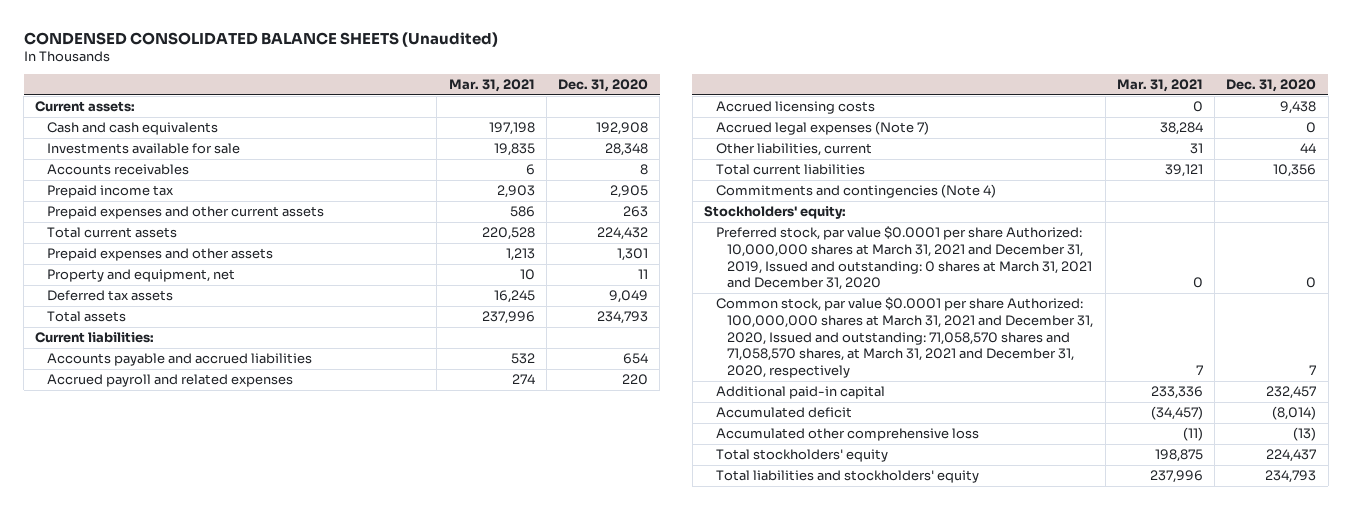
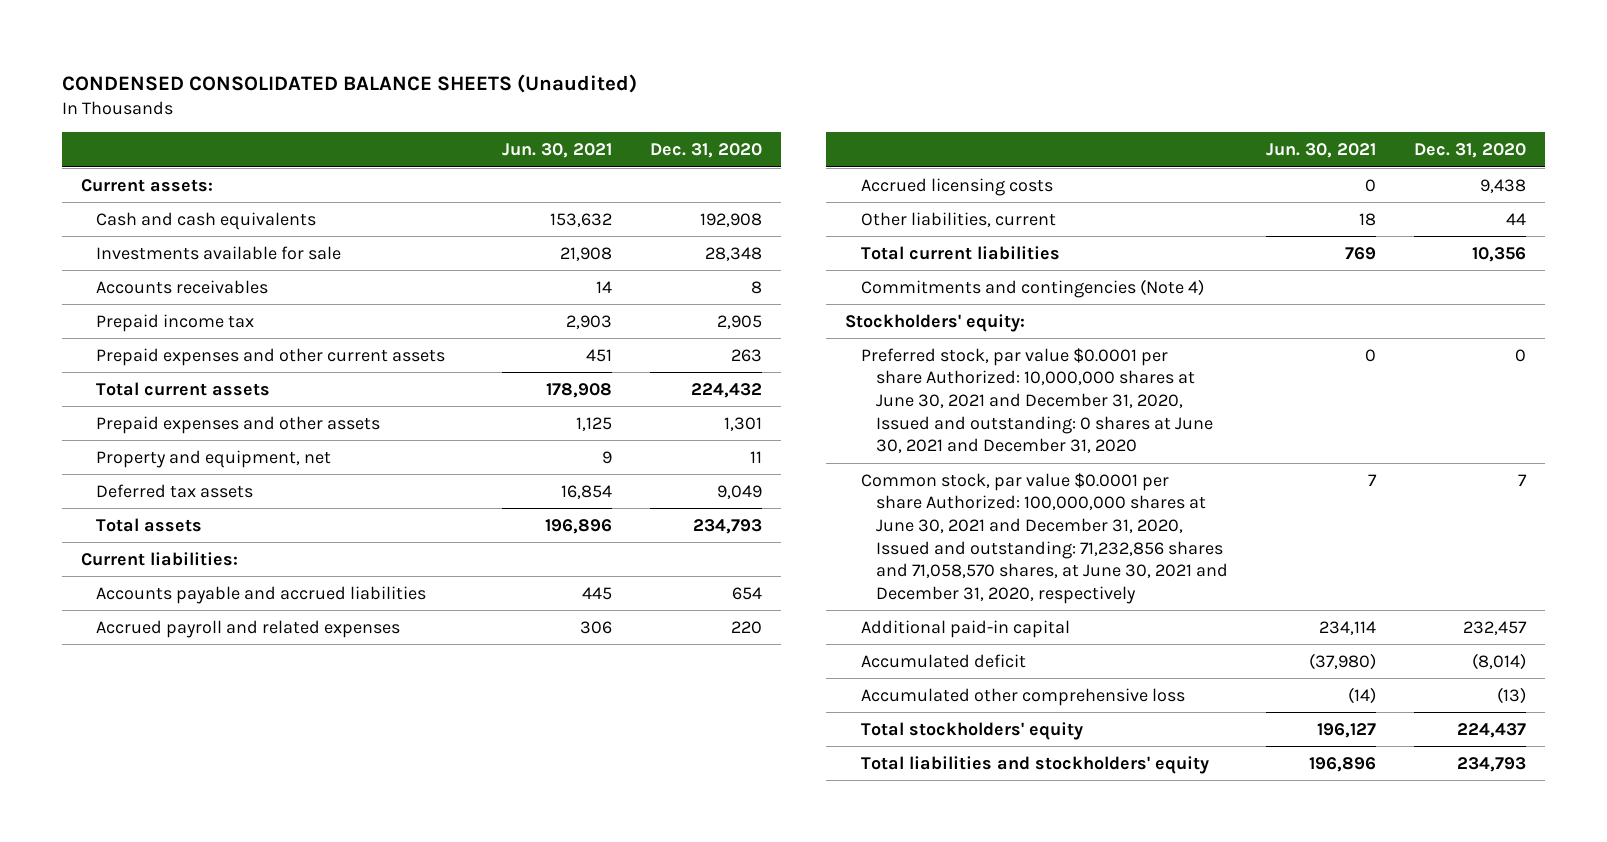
- | Mar. 31, 2021 | Dec. 31, 2020
+ | Jun. 30, 2021 | Dec. 31, 2020
- Accrued legal expenses (Note 7) | 38,284 | 0
- Preferred stock, par value $0.0001 per share Authorized: 10,000,000 shares at March 31, 2021 and December 31, 2019, Issued and outstanding: 0 shares at March 31, 2021 and December 31, 2020 | 0 | 0
- Common stock, par value $0.0001 per share Authorized: 100,000,000 shares at March 31, 2021 and December 31, 2020, Issued and outstanding: 71,058,570 shares and 71,058,570 shares, at March 31, 2021 and December 31, 2020, respectively | 7 | 7
+ Preferred stock, par value $0.0001 per share Authorized: 10,000,000 shares at June 30, 2021 and December 31, 2020, Issued and outstanding: 0 shares at June 30, 2021 and December 31, 2020 | 0 | 0
+ Common stock, par value $0.0001 per share Authorized: 100,000,000 shares at June 30, 2021 and December 31, 2020, Issued and outstanding: 71,232,856 shares and 71,058,570 shares, at June 30, 2021 and December 31, 2020, respectively | 7 | 7

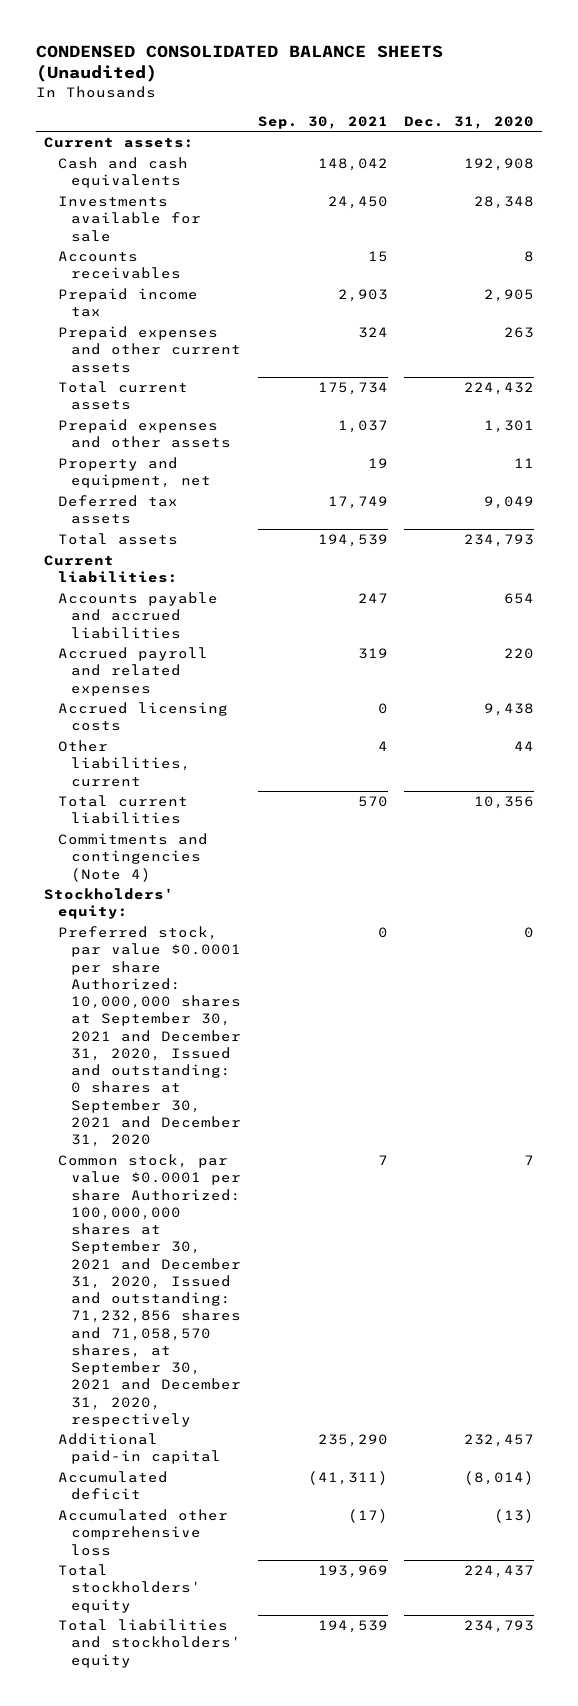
- | Jun. 30, 2021 | Dec. 31, 2020
+ | Sep. 30, 2021 | Dec. 31, 2020
- Preferred stock, par value $0.0001 per share Authorized: 10,000,000 shares at June 30, 2021 and December 31, 2020, Issued and outstanding: 0 shares at June 30, 2021 and December 31, 2020 | 0 | 0
- Common stock, par value $0.0001 per share Authorized: 100,000,000 shares at June 30, 2021 and December 31, 2020, Issued and outstanding: 71,232,856 shares and 71,058,570 shares, at June 30, 2021 and December 31, 2020, respectively | 7 | 7
+ Preferred stock, par value $0.0001 per share Authorized: 10,000,000 shares at September 30, 2021 and December 31, 2020, Issued and outstanding: 0 shares at September 30, 2021 and December 31, 2020 | 0 | 0
+ Common stock, par value $0.0001 per share Authorized: 100,000,000 shares at September 30, 2021 and December 31, 2020, Issued and outstanding: 71,232,856 shares and 71,058,570 shares, at September 30, 2021 and December 31, 2020, respectively | 7 | 7

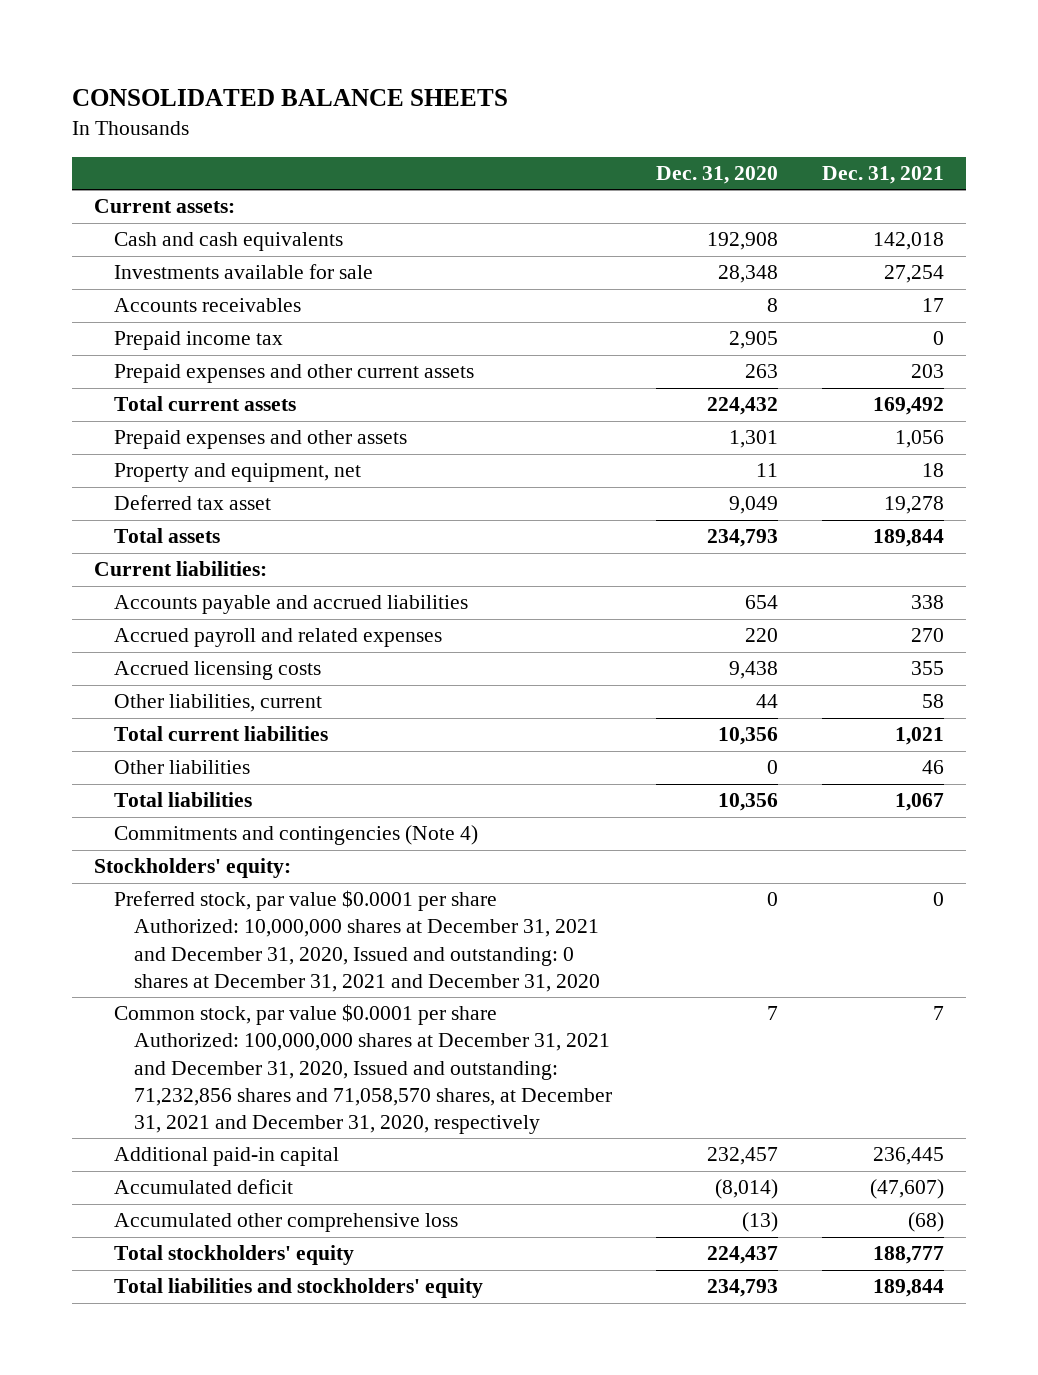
- CONDENSED CONSOLIDATED BALANCE SHEETS (Unaudited)
+ CONSOLIDATED BALANCE SHEETS
- | Sep. 30, 2021 | Dec. 31, 2020
+ | Dec. 31, 2020 | Dec. 31, 2021
- Deferred tax assets | 17,749 | 9,049
+ Deferred tax asset | 9,049 | 19,278
+ Other liabilities | 0 | 46
+ Total liabilities | 10,356 | 1,067
- Preferred stock, par value $0.0001 per share Authorized: 10,000,000 shares at September 30, 2021 and December 31, 2020, Issued and outstanding: 0 shares at September 30, 2021 and December 31, 2020 | 0 | 0
- Common stock, par value $0.0001 per share Authorized: 100,000,000 shares at September 30, 2021 and December 31, 2020, Issued and outstanding: 71,232,856 shares and 71,058,570 shares, at September 30, 2021 and December 31, 2020, respectively | 7 | 7
+ Preferred stock, par value $0.0001 per share Authorized: 10,000,000 shares at December 31, 2021 and December 31, 2020, Issued and outstanding: 0 shares at December 31, 2021 and December 31, 2020 | 0 | 0
+ Common stock, par value $0.0001 per share Authorized: 100,000,000 shares at December 31, 2021 and December 31, 2020, Issued and outstanding: 71,232,856 shares and 71,058,570 shares, at December 31, 2021 and December 31, 2020, respectively | 7 | 7

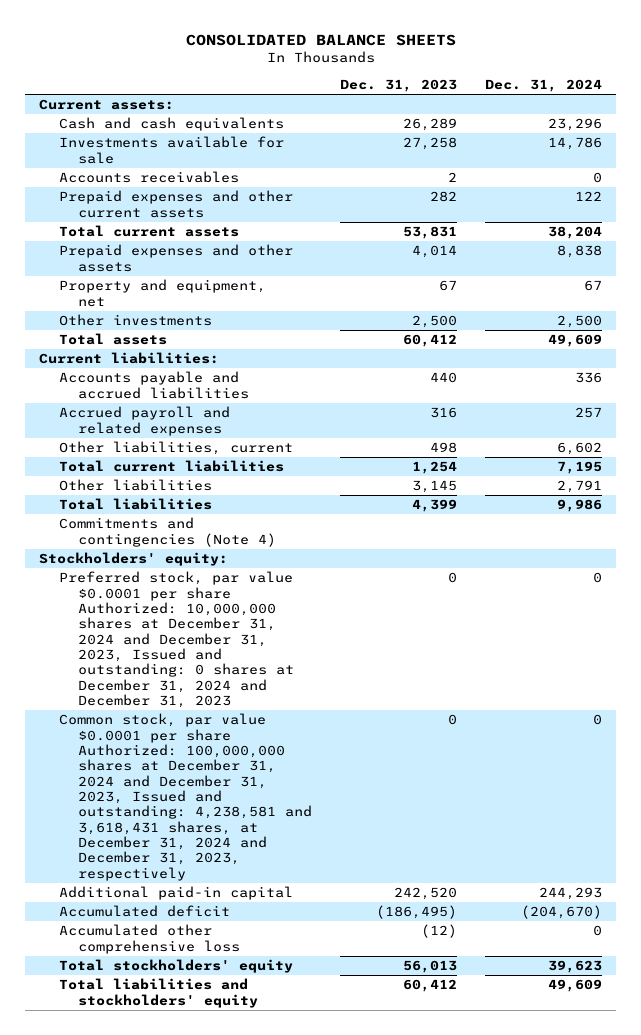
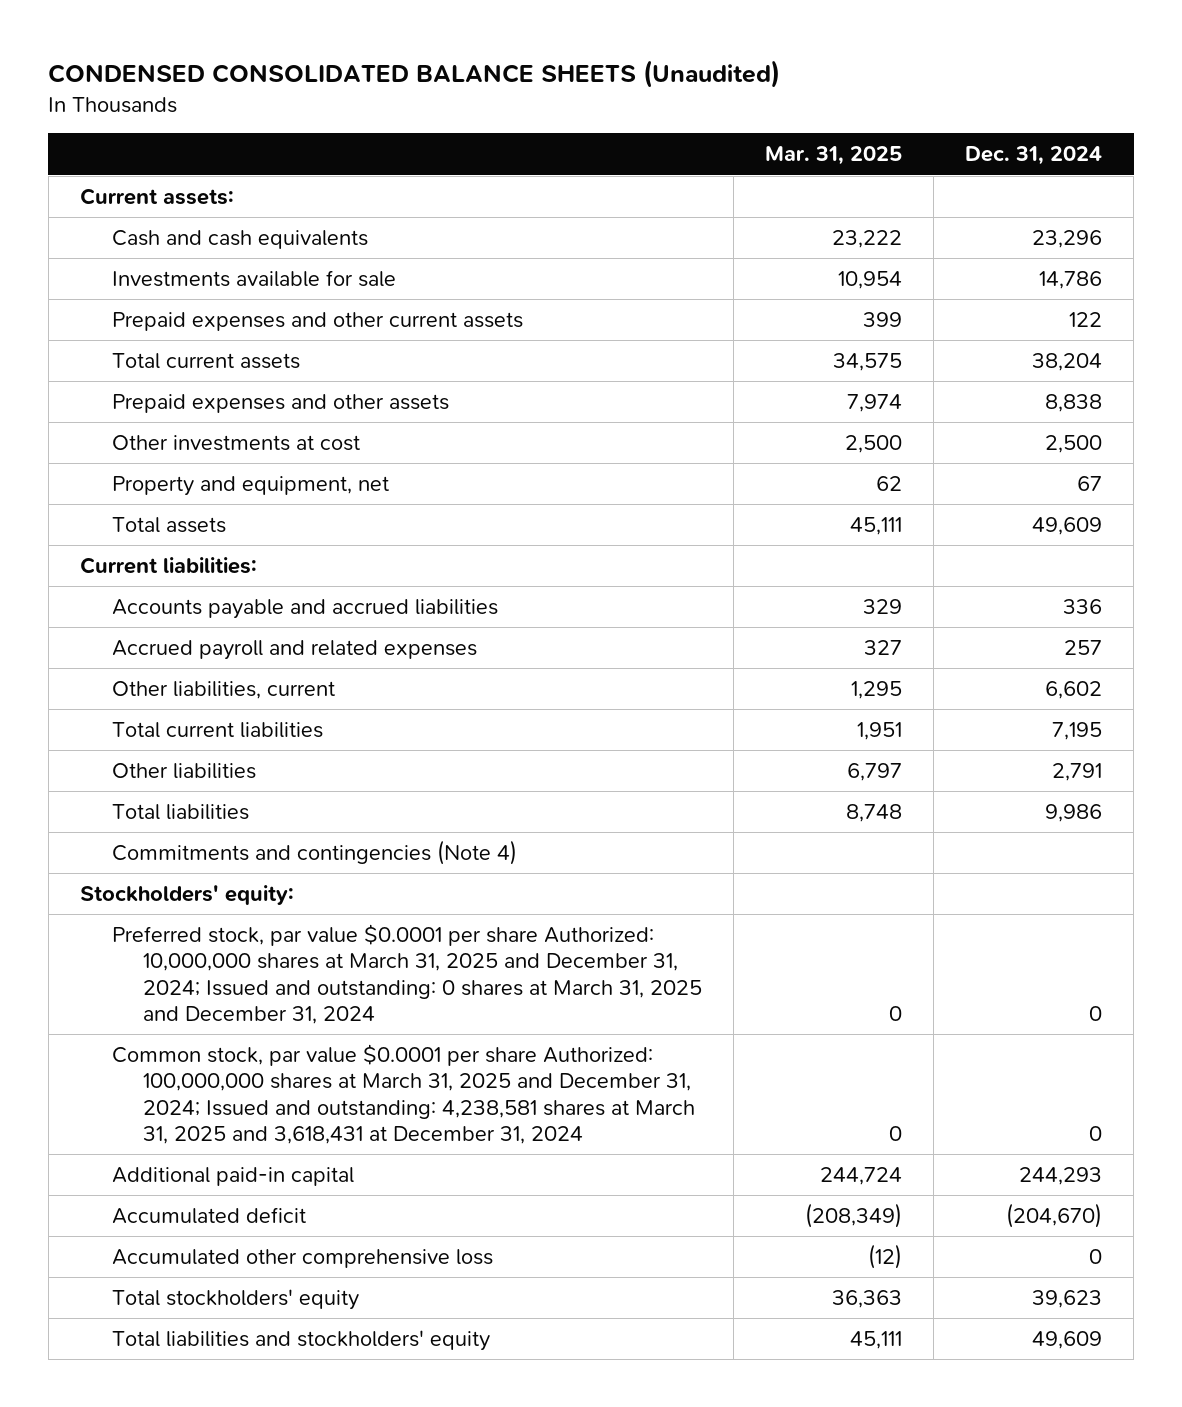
- CONSOLIDATED BALANCE SHEETS
+ CONDENSED CONSOLIDATED BALANCE SHEETS (Unaudited)
- | Dec. 31, 2023 | Dec. 31, 2024
+ | Mar. 31, 2025 | Dec. 31, 2024
- Accounts receivables | 2 | 0
+ Other investments at cost | 2,500 | 2,500
- Other investments | 2,500 | 2,500
- Preferred stock, par value $0.0001 per share Authorized: 10,000,000 shares at December 31, 2024 and December 31, 2023, Issued and outstanding: 0 shares at December 31, 2024 and December 31, 2023 | 0 | 0
- Common stock, par value $0.0001 per share Authorized: 100,000,000 shares at December 31, 2024 and December 31, 2023, Issued and outstanding: 4,238,581 and 3,618,431 shares, at December 31, 2024 and December 31, 2023, respectively | 0 | 0
+ Preferred stock, par value $0.0001 per share Authorized: 10,000,000 shares at March 31, 2025 and December 31, 2024; Issued and outstanding: 0 shares at March 31, 2025 and December 31, 2024 | 0 | 0
+ Common stock, par value $0.0001 per share Authorized: 100,000,000 shares at March 31, 2025 and December 31, 2024; Issued and outstanding: 4,238,581 shares at March 31, 2025 and 3,618,431 at December 31, 2024 | 0 | 0

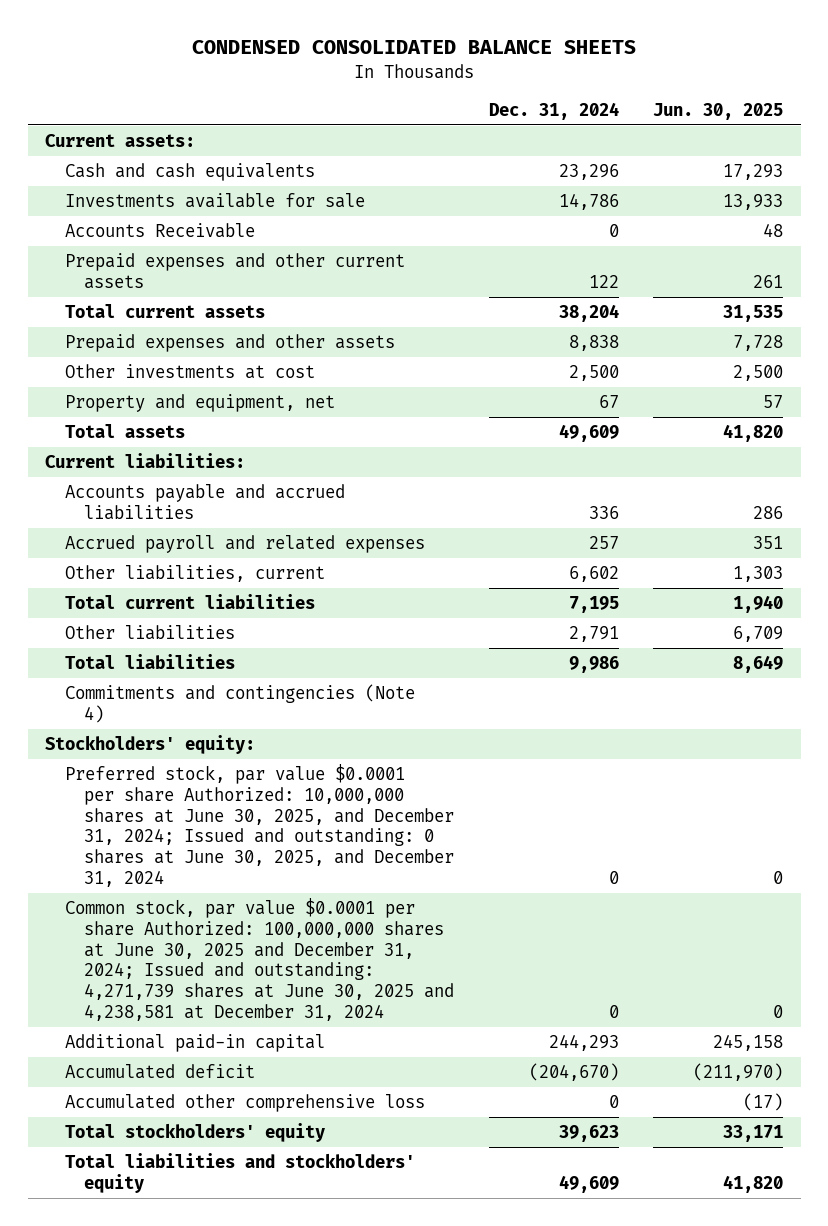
- CONDENSED CONSOLIDATED BALANCE SHEETS (Unaudited)
+ CONDENSED CONSOLIDATED BALANCE SHEETS
- | Mar. 31, 2025 | Dec. 31, 2024
+ | Dec. 31, 2024 | Jun. 30, 2025
+ Accounts Receivable | 0 | 48
- Preferred stock, par value $0.0001 per share Authorized: 10,000,000 shares at March 31, 2025 and December 31, 2024; Issued and outstanding: 0 shares at March 31, 2025 and December 31, 2024 | 0 | 0
- Common stock, par value $0.0001 per share Authorized: 100,000,000 shares at March 31, 2025 and December 31, 2024; Issued and outstanding: 4,238,581 shares at March 31, 2025 and 3,618,431 at December 31, 2024 | 0 | 0
+ Preferred stock, par value $0.0001 per share Authorized: 10,000,000 shares at June 30, 2025, and December 31, 2024; Issued and outstanding: 0 shares at June 30, 2025, and December 31, 2024 | 0 | 0
+ Common stock, par value $0.0001 per share Authorized: 100,000,000 shares at June 30, 2025 and December 31, 2024; Issued and outstanding: 4,271,739 shares at June 30, 2025 and 4,238,581 at December 31, 2024 | 0 | 0

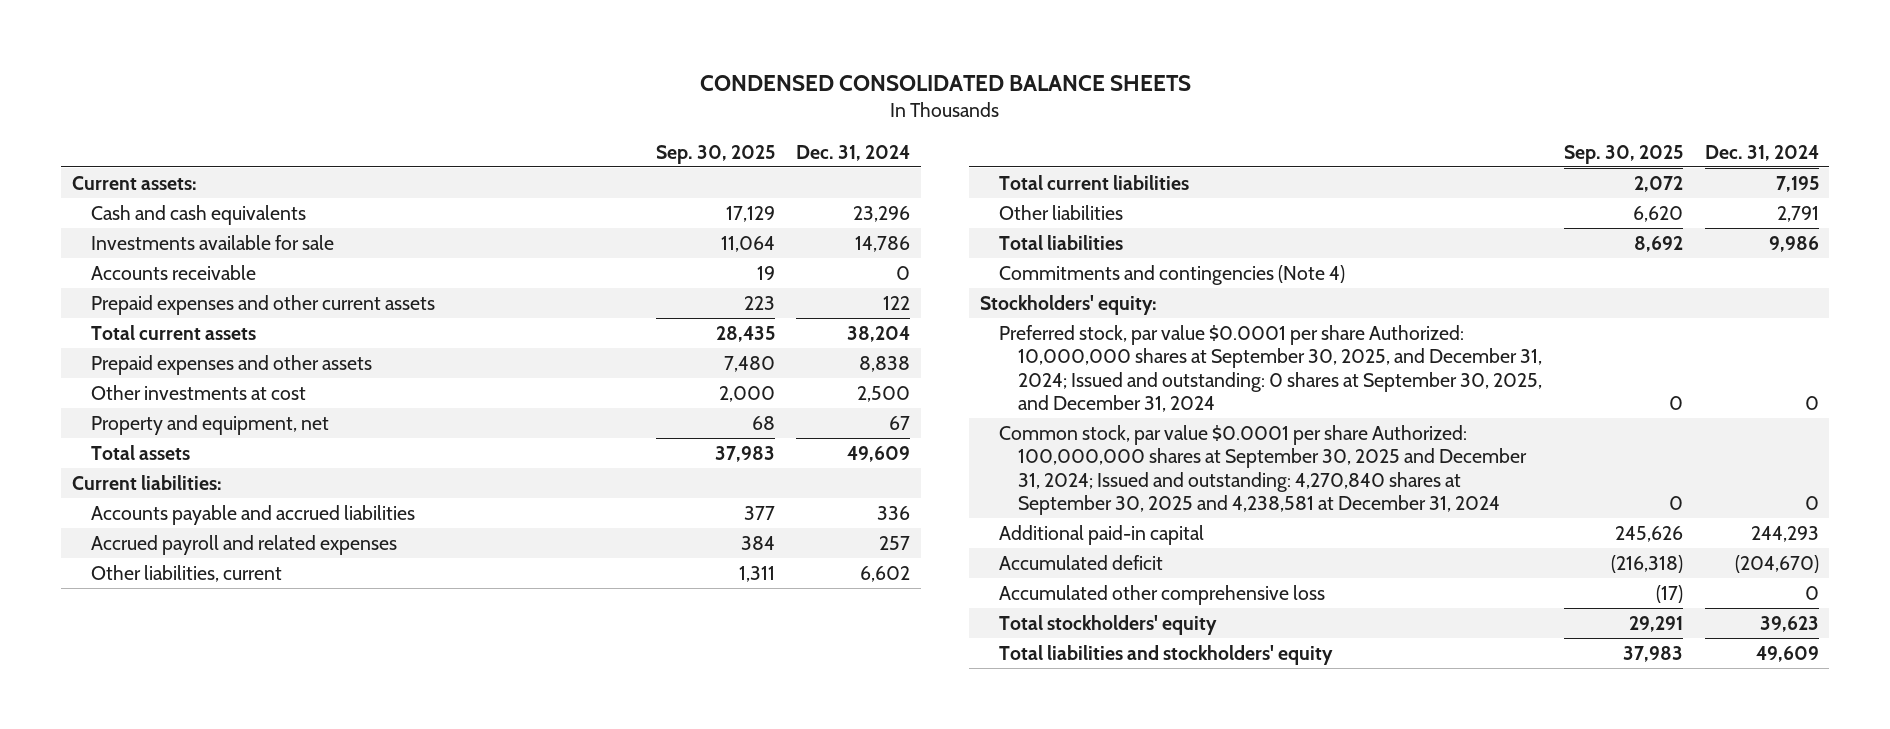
- | Dec. 31, 2024 | Jun. 30, 2025
+ | Sep. 30, 2025 | Dec. 31, 2024
- Accounts Receivable | 0 | 48
+ Accounts receivable | 19 | 0
- Preferred stock, par value $0.0001 per share Authorized: 10,000,000 shares at June 30, 2025, and December 31, 2024; Issued and outstanding: 0 shares at June 30, 2025, and December 31, 2024 | 0 | 0
- Common stock, par value $0.0001 per share Authorized: 100,000,000 shares at June 30, 2025 and December 31, 2024; Issued and outstanding: 4,271,739 shares at June 30, 2025 and 4,238,581 at December 31, 2024 | 0 | 0
+ Preferred stock, par value $0.0001 per share Authorized: 10,000,000 shares at September 30, 2025, and December 31, 2024; Issued and outstanding: 0 shares at September 30, 2025, and December 31, 2024 | 0 | 0
+ Common stock, par value $0.0001 per share Authorized: 100,000,000 shares at September 30, 2025 and December 31, 2024; Issued and outstanding: 4,270,840 shares at September 30, 2025 and 4,238,581 at December 31, 2024 | 0 | 0

